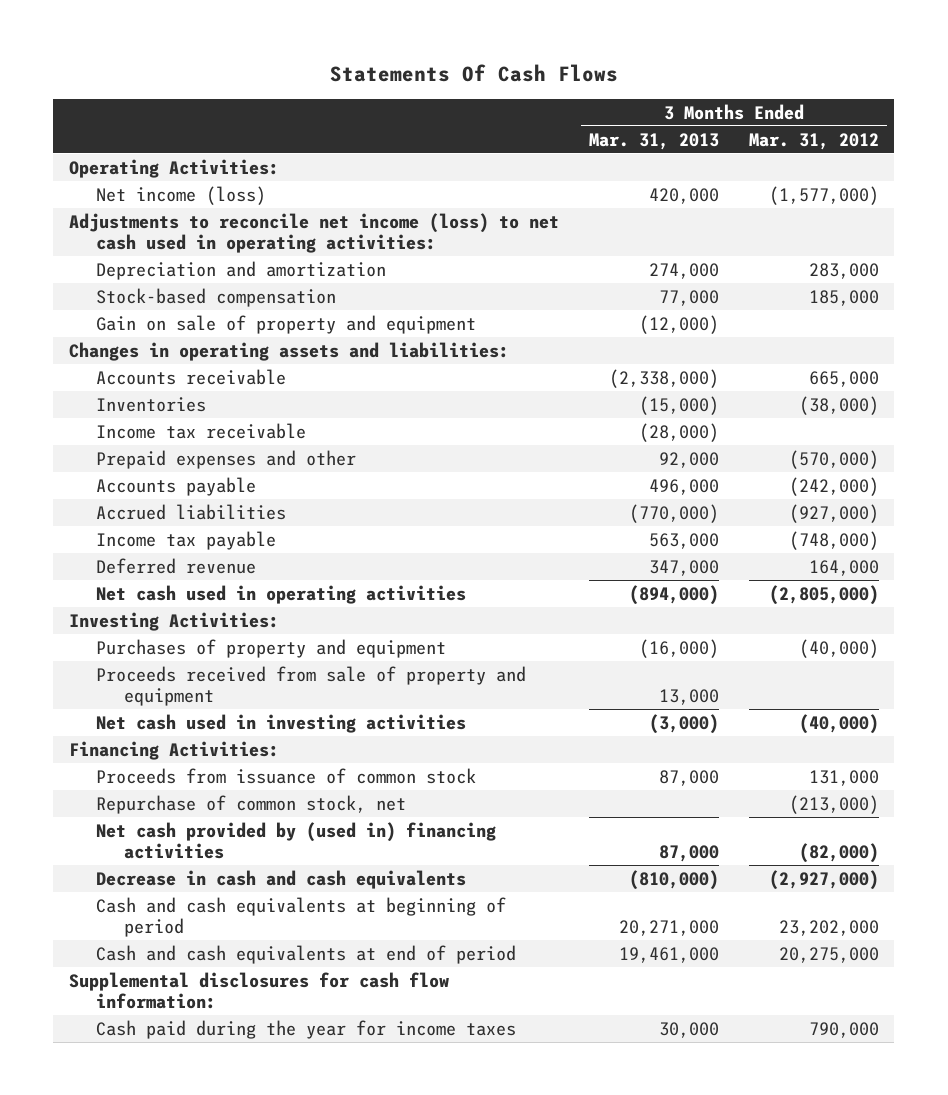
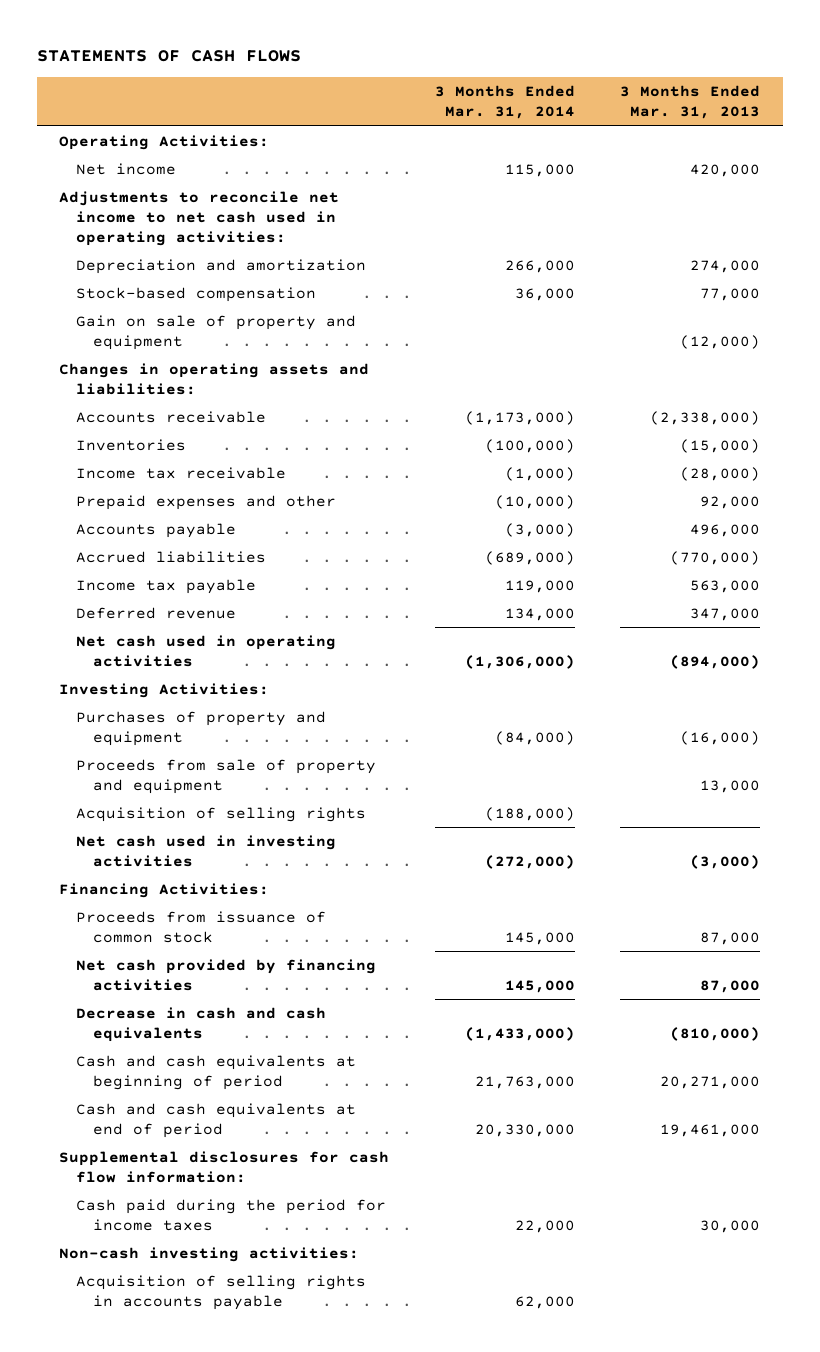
- Statements Of Cash Flows
+ STATEMENTS OF CASH FLOWS
- | 3 Months Ended Mar. 31, 2013 | 3 Months Ended Mar. 31, 2012
+ | 3 Months Ended Mar. 31, 2014 | 3 Months Ended Mar. 31, 2013
- Net income (loss) | 420,000 | (1,577,000)
- Adjustments to reconcile net income (loss) to net cash used in operating activities:
+ Net income | 115,000 | 420,000
+ Adjustments to reconcile net income to net cash used in operating activities:
- Proceeds received from sale of property and equipment | 13,000 |
+ Proceeds from sale of property and equipment | | 13,000
+ Acquisition of selling rights | (188,000) |
- Repurchase of common stock, net | | (213,000)
- Net cash provided by (used in) financing activities | 87,000 | (82,000)
+ Net cash provided by financing activities | 145,000 | 87,000
- Cash paid during the year for income taxes | 30,000 | 790,000
+ Cash paid during the period for income taxes | 22,000 | 30,000
+ Non-cash investing activities:
+ Acquisition of selling rights in accounts payable | 62,000 |

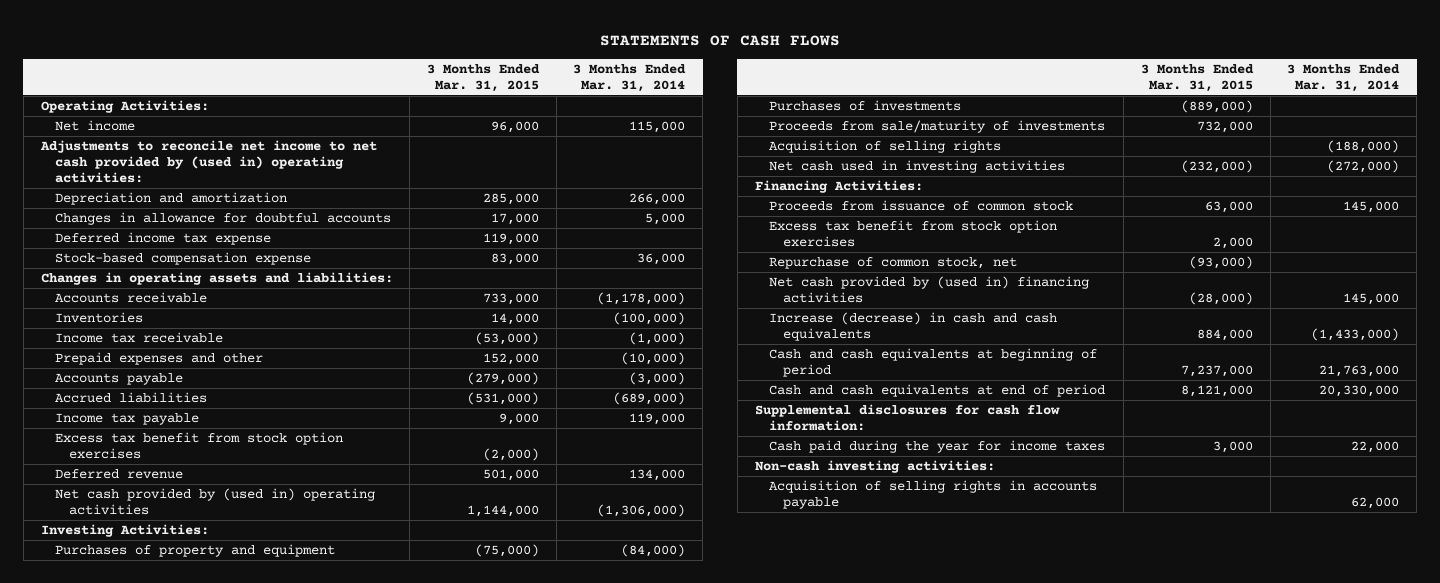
- | 3 Months Ended Mar. 31, 2014 | 3 Months Ended Mar. 31, 2013
+ | 3 Months Ended Mar. 31, 2015 | 3 Months Ended Mar. 31, 2014
- Adjustments to reconcile net income to net cash used in operating activities:
+ Adjustments to reconcile net income to net cash provided by (used in) operating activities:
- Stock-based compensation | 36,000 | 77,000
- Gain on sale of property and equipment | | (12,000)
+ Changes in allowance for doubtful accounts | 17,000 | 5,000
+ Deferred income tax expense | 119,000 |
+ Stock-based compensation expense | 83,000 | 36,000
- Accounts receivable | (1,173,000) | (2,338,000)
+ Accounts receivable | 733,000 | (1,178,000)
+ Excess tax benefit from stock option exercises | (2,000) |
- Net cash used in operating activities | (1,306,000) | (894,000)
+ Net cash provided by (used in) operating activities | 1,144,000 | (1,306,000)
- Proceeds from sale of property and equipment | | 13,000
+ Purchases of investments | (889,000) |
+ Proceeds from sale/maturity of investments | 732,000 |
- Net cash provided by financing activities | 145,000 | 87,000
- Decrease in cash and cash equivalents | (1,433,000) | (810,000)
+ Excess tax benefit from stock option exercises | 2,000 |
+ Repurchase of common stock, net | (93,000) |
+ Net cash provided by (used in) financing activities | (28,000) | 145,000
+ Increase (decrease) in cash and cash equivalents | 884,000 | (1,433,000)
- Cash paid during the period for income taxes | 22,000 | 30,000
+ Cash paid during the year for income taxes | 3,000 | 22,000

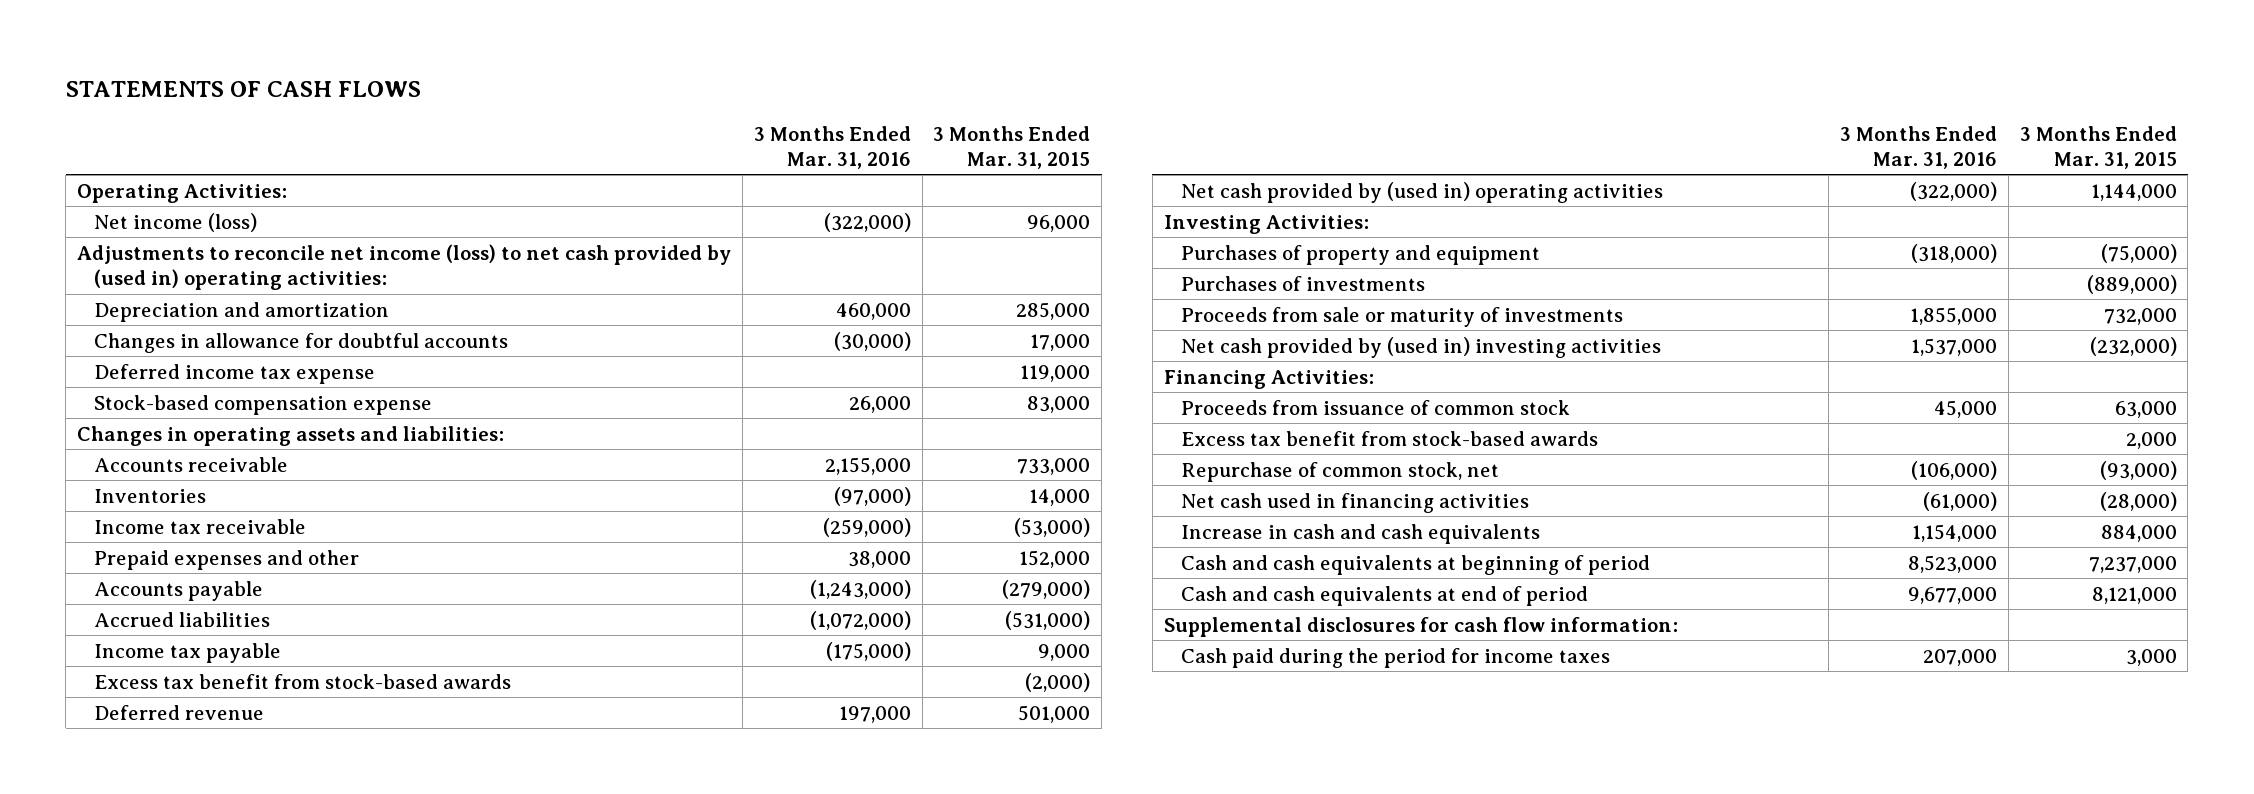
- | 3 Months Ended Mar. 31, 2015 | 3 Months Ended Mar. 31, 2014
+ | 3 Months Ended Mar. 31, 2016 | 3 Months Ended Mar. 31, 2015
- Net income | 96,000 | 115,000
- Adjustments to reconcile net income to net cash provided by (used in) operating activities:
+ Net income (loss) | (322,000) | 96,000
+ Adjustments to reconcile net income (loss) to net cash provided by (used in) operating activities:
- Excess tax benefit from stock option exercises | (2,000) |
+ Excess tax benefit from stock-based awards | | (2,000)
- Proceeds from sale/maturity of investments | 732,000 |
- Acquisition of selling rights | | (188,000)
- Net cash used in investing activities | (232,000) | (272,000)
+ Proceeds from sale or maturity of investments | 1,855,000 | 732,000
+ Net cash provided by (used in) investing activities | 1,537,000 | (232,000)
- Excess tax benefit from stock option exercises | 2,000 |
+ Excess tax benefit from stock-based awards | | 2,000
- Net cash provided by (used in) financing activities | (28,000) | 145,000
- Increase (decrease) in cash and cash equivalents | 884,000 | (1,433,000)
+ Net cash used in financing activities | (61,000) | (28,000)
+ Increase in cash and cash equivalents | 1,154,000 | 884,000
- Cash paid during the year for income taxes | 3,000 | 22,000
- Non-cash investing activities:
- Acquisition of selling rights in accounts payable | | 62,000
+ Cash paid during the period for income taxes | 207,000 | 3,000

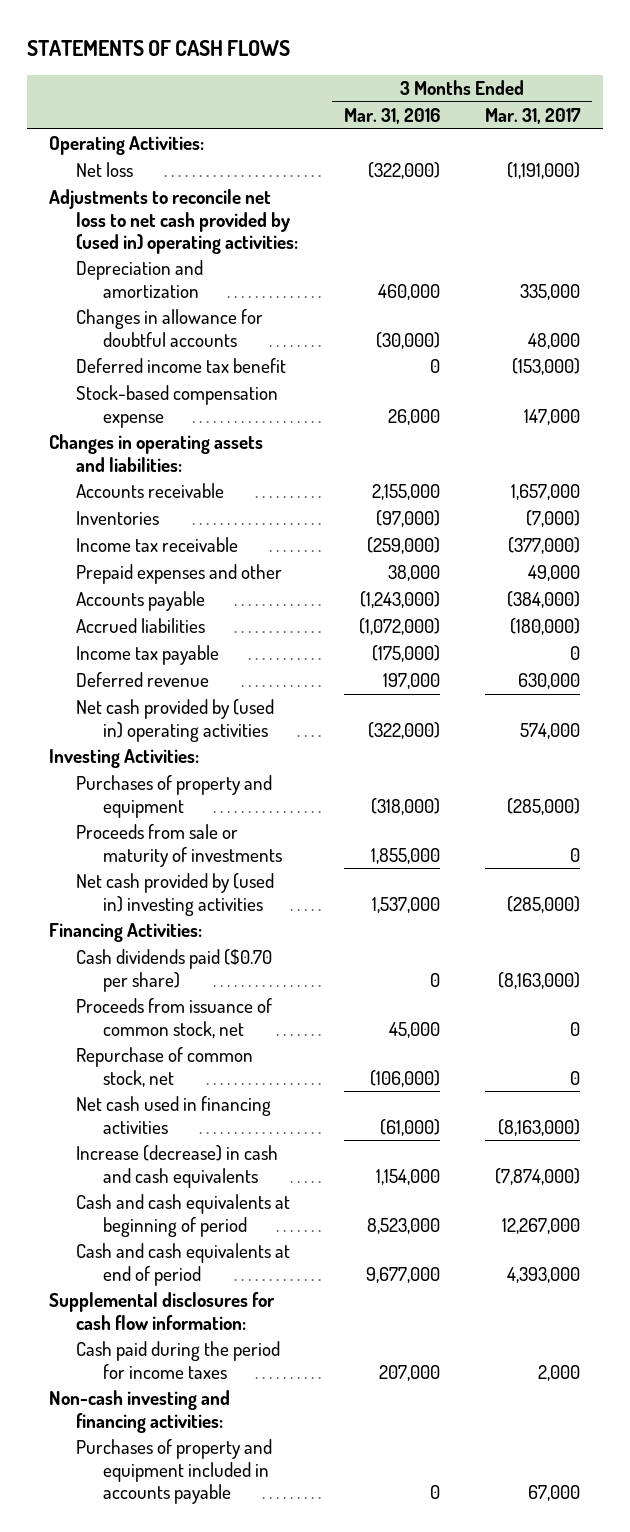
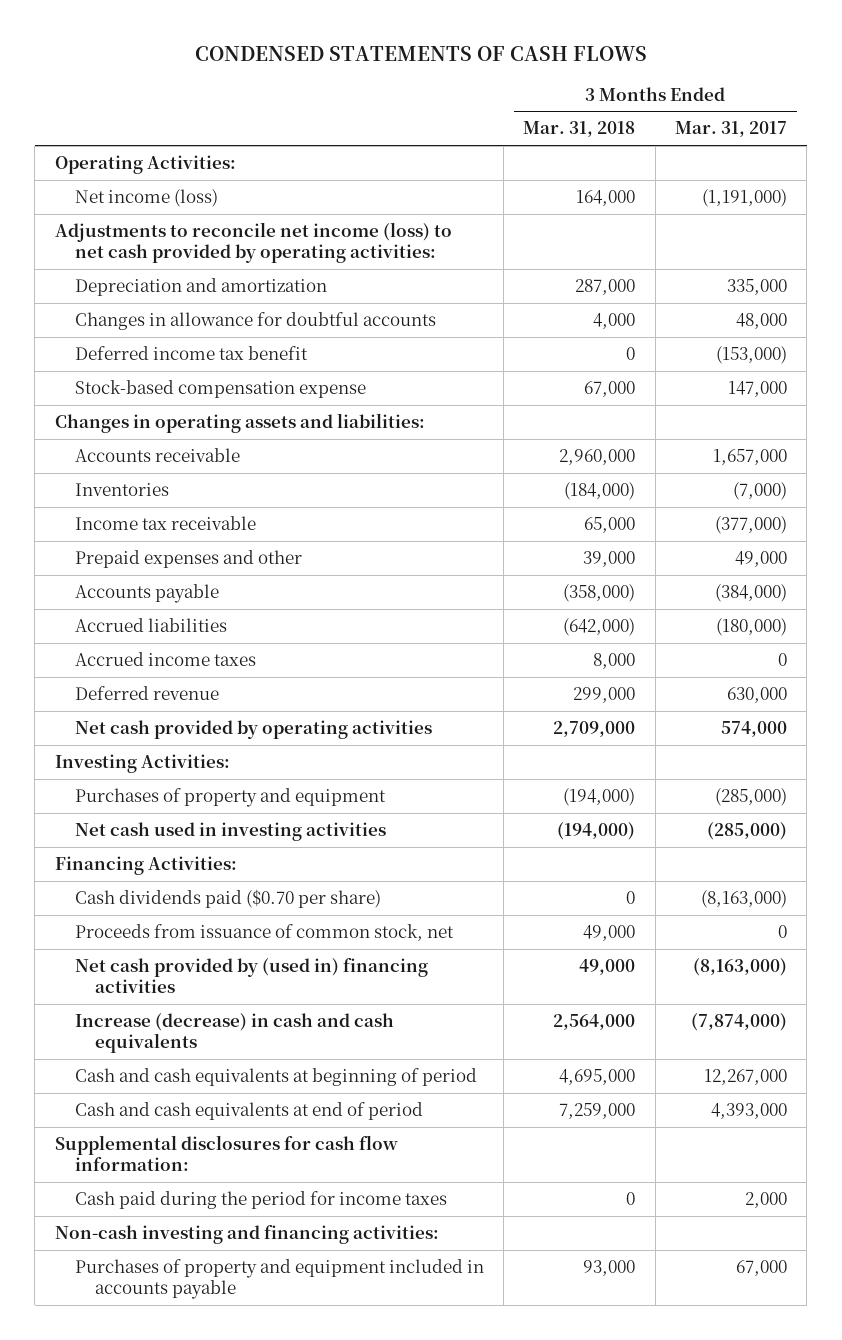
- STATEMENTS OF CASH FLOWS
+ CONDENSED STATEMENTS OF CASH FLOWS
- | 3 Months Ended Mar. 31, 2016 | 3 Months Ended Mar. 31, 2017
+ | 3 Months Ended Mar. 31, 2018 | 3 Months Ended Mar. 31, 2017
- Net loss | (322,000) | (1,191,000)
- Adjustments to reconcile net loss to net cash provided by (used in) operating activities:
+ Net income (loss) | 164,000 | (1,191,000)
+ Adjustments to reconcile net income (loss) to net cash provided by operating activities:
- Income tax payable | (175,000) | 0
+ Accrued income taxes | 8,000 | 0
- Net cash provided by (used in) operating activities | (322,000) | 574,000
+ Net cash provided by operating activities | 2,709,000 | 574,000
- Proceeds from sale or maturity of investments | 1,855,000 | 0
- Net cash provided by (used in) investing activities | 1,537,000 | (285,000)
+ Net cash used in investing activities | (194,000) | (285,000)
- Repurchase of common stock, net | (106,000) | 0
- Net cash used in financing activities | (61,000) | (8,163,000)
+ Net cash provided by (used in) financing activities | 49,000 | (8,163,000)

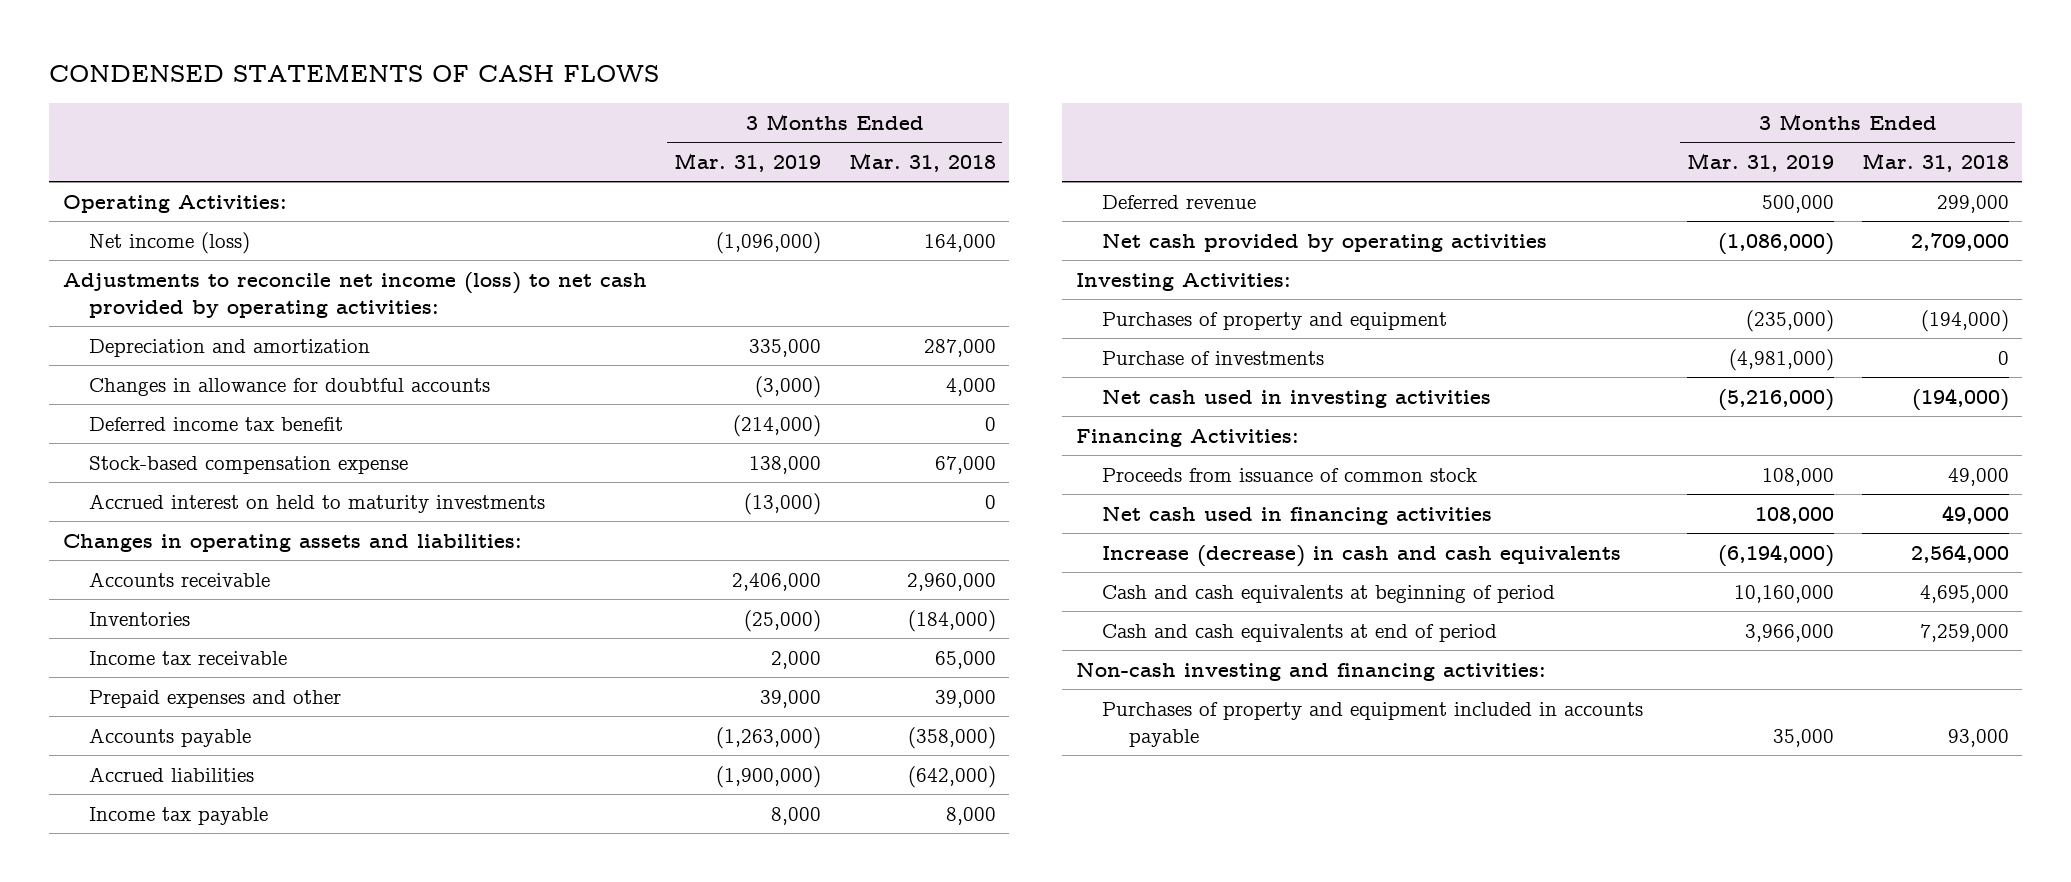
- | 3 Months Ended Mar. 31, 2018 | 3 Months Ended Mar. 31, 2017
+ | 3 Months Ended Mar. 31, 2019 | 3 Months Ended Mar. 31, 2018
+ Accrued interest on held to maturity investments | (13,000) | 0
- Accrued income taxes | 8,000 | 0
+ Income tax payable | 8,000 | 8,000
+ Purchase of investments | (4,981,000) | 0
- Cash dividends paid ($0.70 per share) | 0 | (8,163,000)
- Proceeds from issuance of common stock, net | 49,000 | 0
- Net cash provided by (used in) financing activities | 49,000 | (8,163,000)
+ Proceeds from issuance of common stock | 108,000 | 49,000
+ Net cash used in financing activities | 108,000 | 49,000
- Supplemental disclosures for cash flow information:
- Cash paid during the period for income taxes | 0 | 2,000

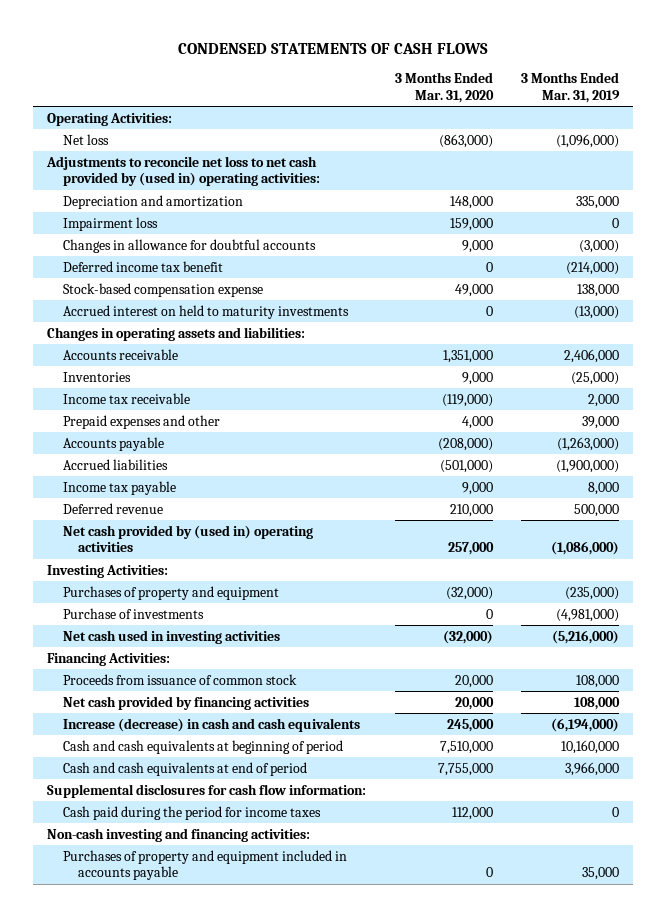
- | 3 Months Ended Mar. 31, 2019 | 3 Months Ended Mar. 31, 2018
+ | 3 Months Ended Mar. 31, 2020 | 3 Months Ended Mar. 31, 2019
- Net income (loss) | (1,096,000) | 164,000
- Adjustments to reconcile net income (loss) to net cash provided by operating activities:
+ Net loss | (863,000) | (1,096,000)
+ Adjustments to reconcile net loss to net cash provided by (used in) operating activities:
+ Impairment loss | 159,000 | 0
- Net cash provided by operating activities | (1,086,000) | 2,709,000
+ Net cash provided by (used in) operating activities | 257,000 | (1,086,000)
- Net cash used in financing activities | 108,000 | 49,000
+ Net cash provided by financing activities | 20,000 | 108,000
+ Supplemental disclosures for cash flow information:
+ Cash paid during the period for income taxes | 112,000 | 0

